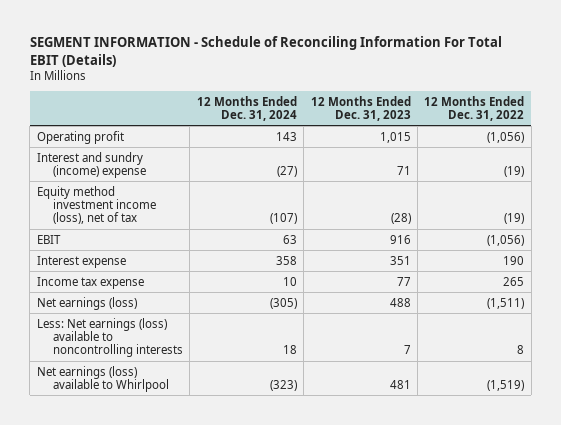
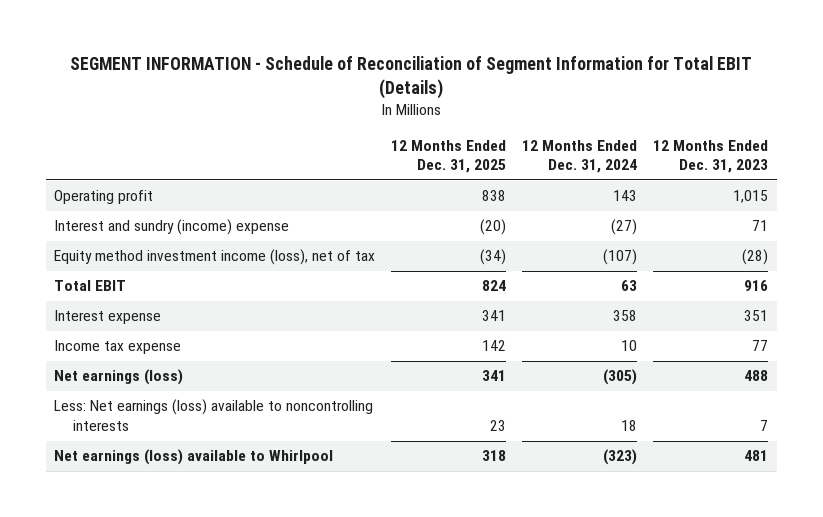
- SEGMENT INFORMATION - Schedule of Reconciling Information For Total EBIT (Details)
+ SEGMENT INFORMATION - Schedule of Reconciliation of Segment Information for Total EBIT (Details)
- | 12 Months Ended Dec. 31, 2024 | 12 Months Ended Dec. 31, 2023 | 12 Months Ended Dec. 31, 2022
+ | 12 Months Ended Dec. 31, 2025 | 12 Months Ended Dec. 31, 2024 | 12 Months Ended Dec. 31, 2023
- EBIT | 63 | 916 | (1,056)
+ Total EBIT | 824 | 63 | 916

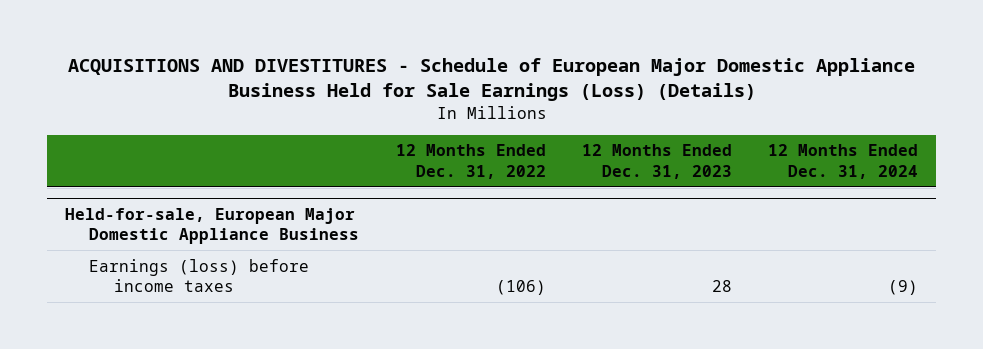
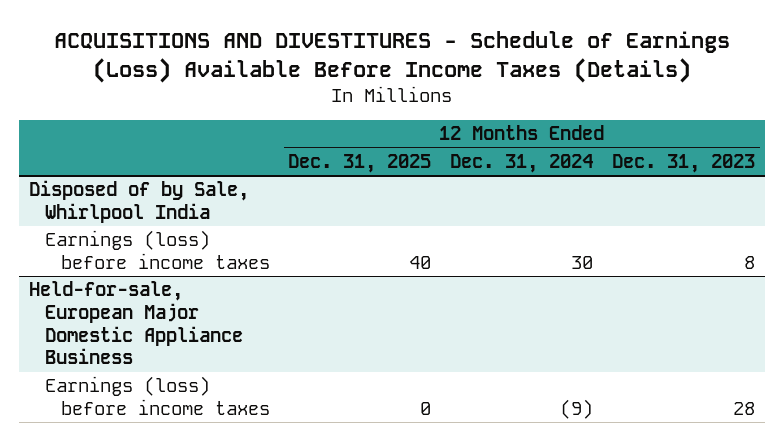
- ACQUISITIONS AND DIVESTITURES - Schedule of European Major Domestic Appliance Business Held for Sale Earnings (Loss) (Details)
+ ACQUISITIONS AND DIVESTITURES - Schedule of Earnings (Loss) Available Before Income Taxes (Details)
- | 12 Months Ended Dec. 31, 2022 | 12 Months Ended Dec. 31, 2023 | 12 Months Ended Dec. 31, 2024
+ | 12 Months Ended Dec. 31, 2025 | 12 Months Ended Dec. 31, 2024 | 12 Months Ended Dec. 31, 2023
+ Disposed of by Sale, Whirlpool India
+ Earnings (loss) before income taxes | 40 | 30 | 8

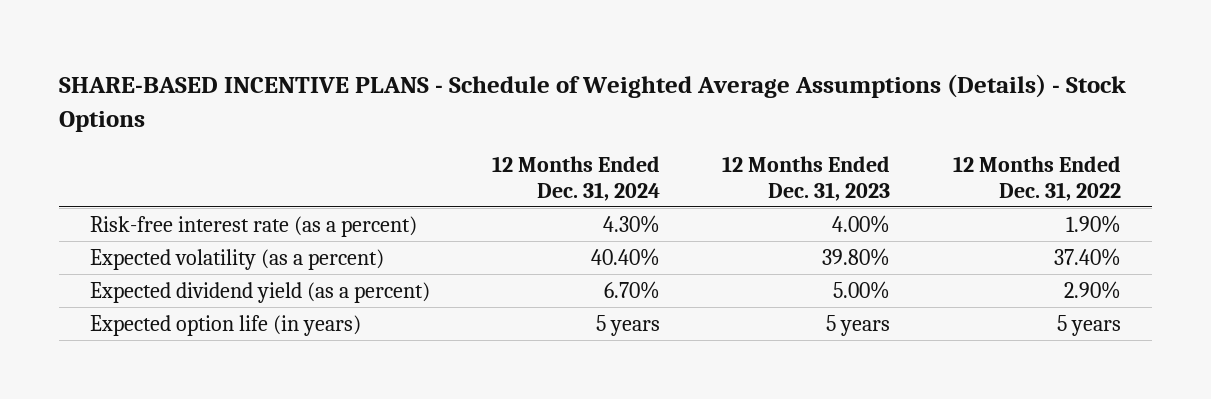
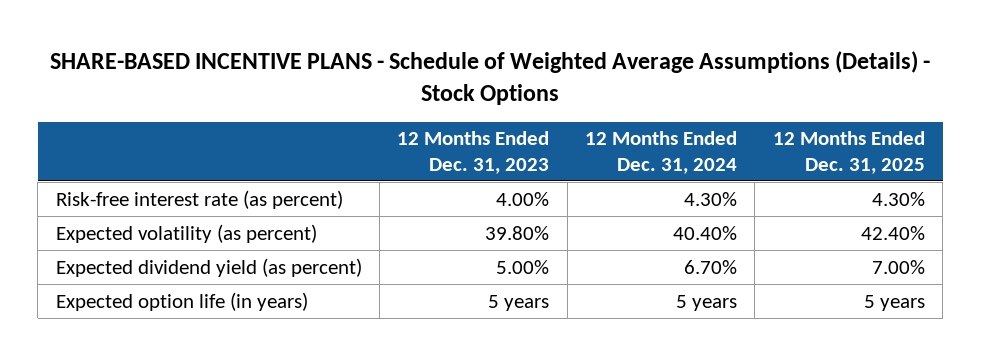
- | 12 Months Ended Dec. 31, 2024 | 12 Months Ended Dec. 31, 2023 | 12 Months Ended Dec. 31, 2022
+ | 12 Months Ended Dec. 31, 2023 | 12 Months Ended Dec. 31, 2024 | 12 Months Ended Dec. 31, 2025
- Risk-free interest rate (as a percent) | 4.30% | 4.00% | 1.90%
- Expected volatility (as a percent) | 40.40% | 39.80% | 37.40%
- Expected dividend yield (as a percent) | 6.70% | 5.00% | 2.90%
+ Risk-free interest rate (as percent) | 4.00% | 4.30% | 4.30%
+ Expected volatility (as percent) | 39.80% | 40.40% | 42.40%
+ Expected dividend yield (as percent) | 5.00% | 6.70% | 7.00%

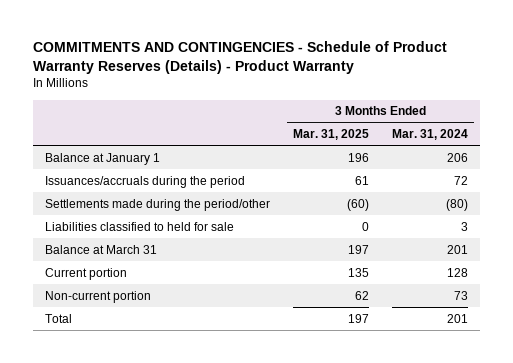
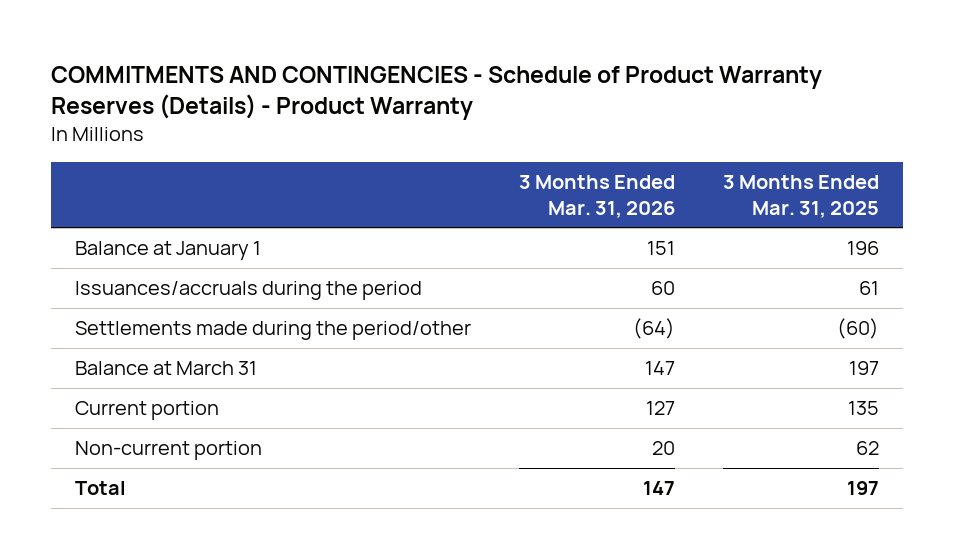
- | 3 Months Ended Mar. 31, 2025 | 3 Months Ended Mar. 31, 2024
+ | 3 Months Ended Mar. 31, 2026 | 3 Months Ended Mar. 31, 2025
- Liabilities classified to held for sale | 0 | 3

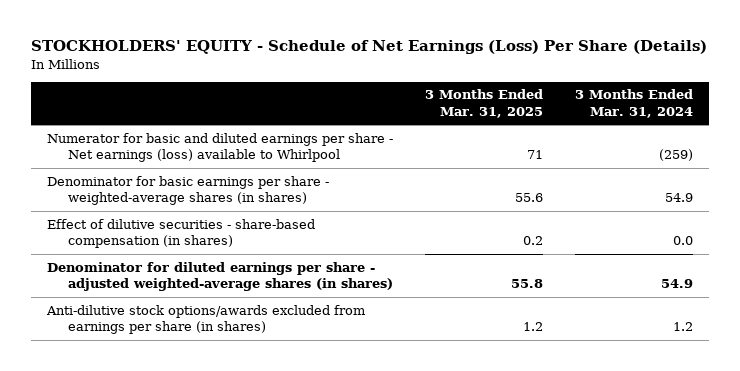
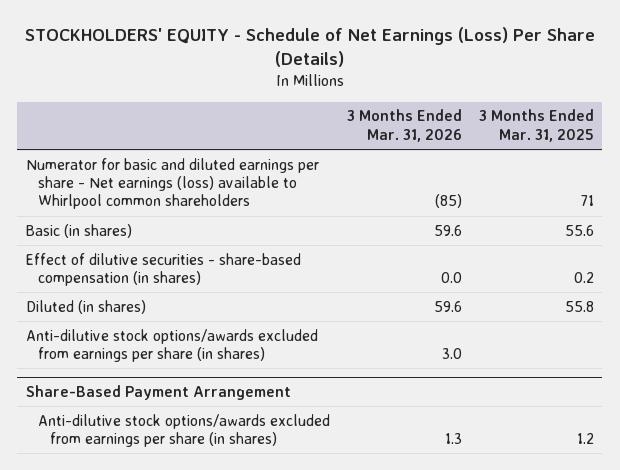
- | 3 Months Ended Mar. 31, 2025 | 3 Months Ended Mar. 31, 2024
+ | 3 Months Ended Mar. 31, 2026 | 3 Months Ended Mar. 31, 2025
- Numerator for basic and diluted earnings per share - Net earnings (loss) available to Whirlpool | 71 | (259)
- Denominator for basic earnings per share - weighted-average shares (in shares) | 55.6 | 54.9
+ Numerator for basic and diluted earnings per share - Net earnings (loss) available to Whirlpool common shareholders | (85) | 71
+ Basic (in shares) | 59.6 | 55.6
- Denominator for diluted earnings per share - adjusted weighted-average shares (in shares) | 55.8 | 54.9
+ Diluted (in shares) | 59.6 | 55.8
+ Anti-dilutive stock options/awards excluded from earnings per share (in shares) | 3.0 |
+ Share-Based Payment Arrangement

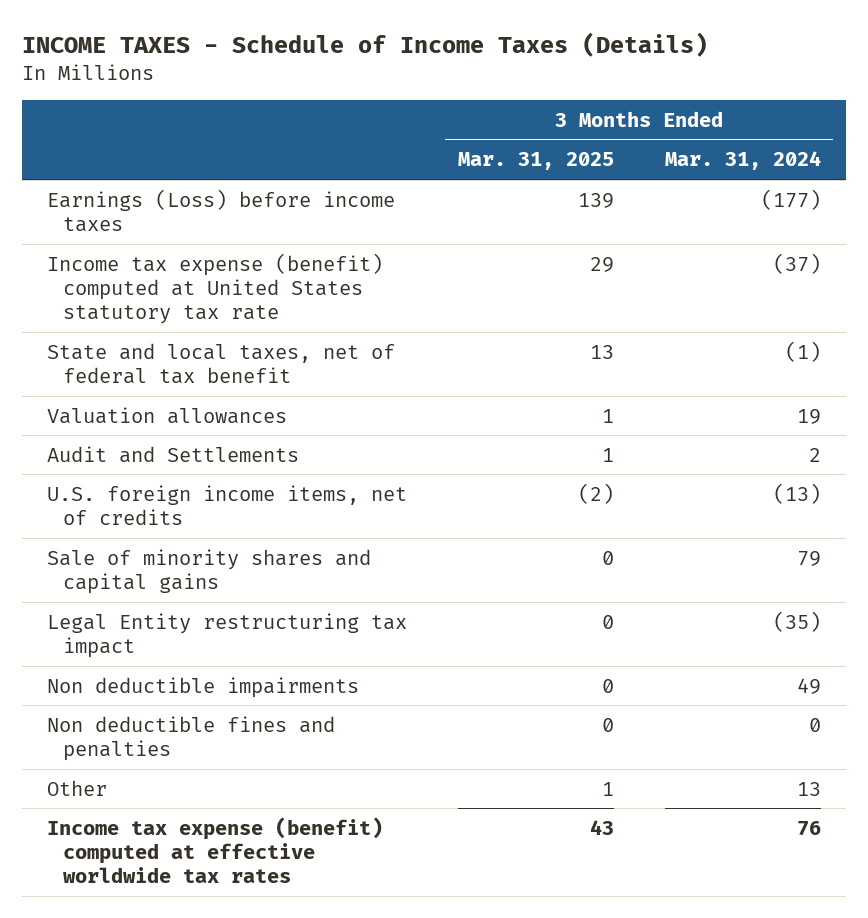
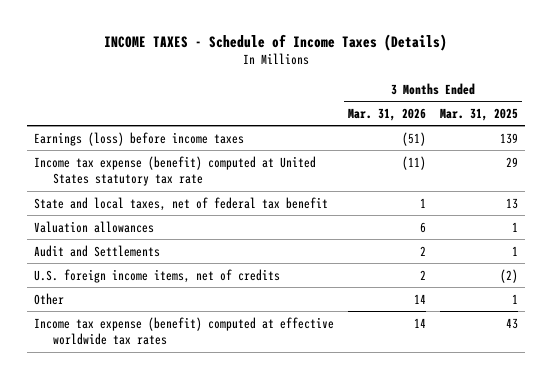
- | 3 Months Ended Mar. 31, 2025 | 3 Months Ended Mar. 31, 2024
+ | 3 Months Ended Mar. 31, 2026 | 3 Months Ended Mar. 31, 2025
- Earnings (Loss) before income taxes | 139 | (177)
+ Earnings (loss) before income taxes | (51) | 139
- Sale of minority shares and capital gains | 0 | 79
- Legal Entity restructuring tax impact | 0 | (35)
- Non deductible impairments | 0 | 49
- Non deductible fines and penalties | 0 | 0

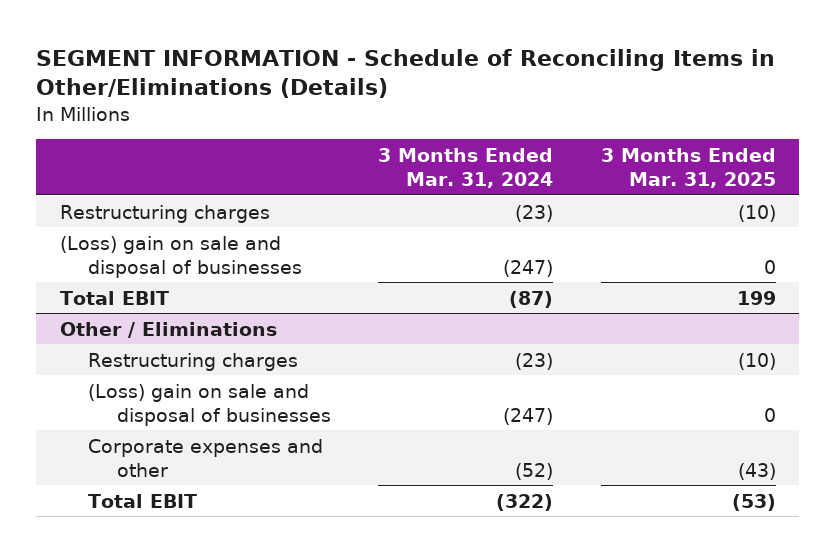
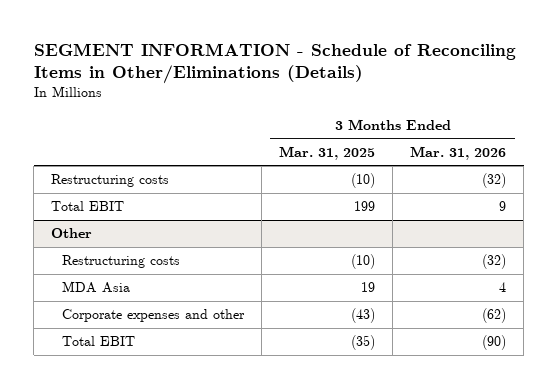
- | 3 Months Ended Mar. 31, 2024 | 3 Months Ended Mar. 31, 2025
+ | 3 Months Ended Mar. 31, 2025 | 3 Months Ended Mar. 31, 2026
- Restructuring charges | (23) | (10)
- (Loss) gain on sale and disposal of businesses | (247) | 0
+ Restructuring costs | (10) | (32)
- Other / Eliminations
- Restructuring charges | (23) | (10)
- (Loss) gain on sale and disposal of businesses | (247) | 0
+ Other
+ Restructuring costs | (10) | (32)
+ MDA Asia | 19 | 4
- Total EBIT | (322) | (53)
+ Total EBIT | (35) | (90)

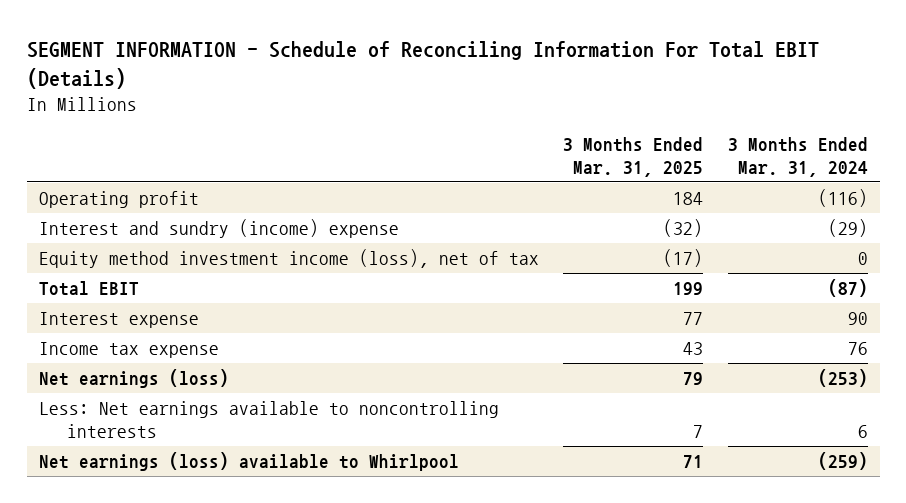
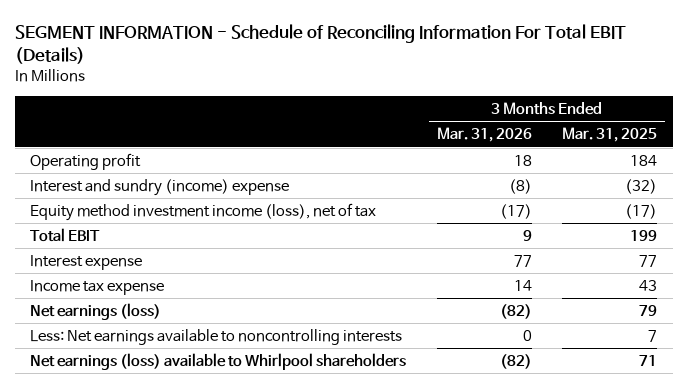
- | 3 Months Ended Mar. 31, 2025 | 3 Months Ended Mar. 31, 2024
+ | 3 Months Ended Mar. 31, 2026 | 3 Months Ended Mar. 31, 2025
- Net earnings (loss) available to Whirlpool | 71 | (259)
+ Net earnings (loss) available to Whirlpool shareholders | (82) | 71

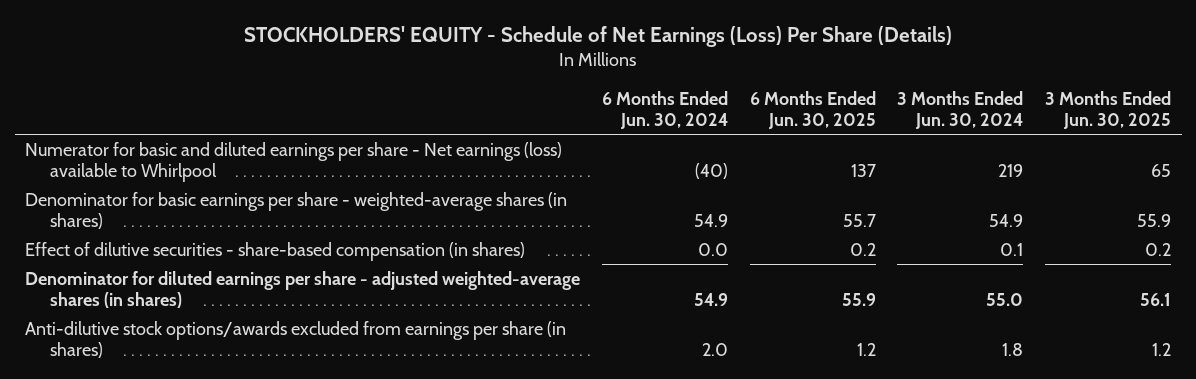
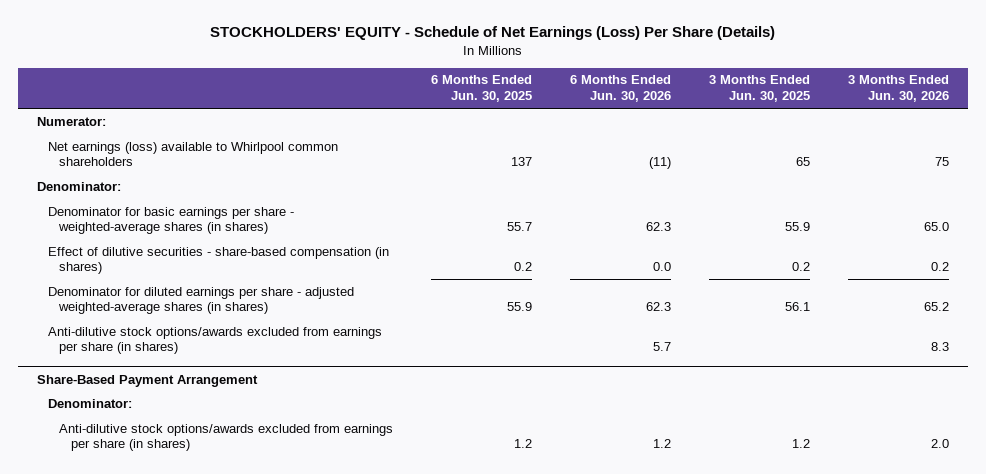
- | 6 Months Ended Jun. 30, 2024 | 6 Months Ended Jun. 30, 2025 | 3 Months Ended Jun. 30, 2024 | 3 Months Ended Jun. 30, 2025
+ | 6 Months Ended Jun. 30, 2025 | 6 Months Ended Jun. 30, 2026 | 3 Months Ended Jun. 30, 2025 | 3 Months Ended Jun. 30, 2026
- Numerator for basic and diluted earnings per share - Net earnings (loss) available to Whirlpool | (40) | 137 | 219 | 65
+ Numerator:
+ Net earnings (loss) available to Whirlpool common shareholders | 137 | (11) | 65 | 75
+ Denominator:
+ Anti-dilutive stock options/awards excluded from earnings per share (in shares) | | 5.7 | | 8.3
+ Share-Based Payment Arrangement
+ Denominator:

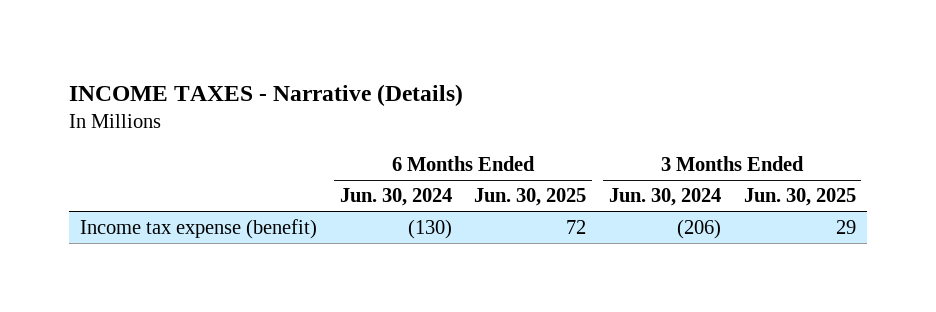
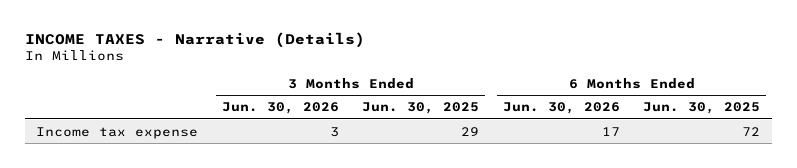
- | 6 Months Ended Jun. 30, 2024 | 6 Months Ended Jun. 30, 2025 | 3 Months Ended Jun. 30, 2024 | 3 Months Ended Jun. 30, 2025
+ | 3 Months Ended Jun. 30, 2026 | 3 Months Ended Jun. 30, 2025 | 6 Months Ended Jun. 30, 2026 | 6 Months Ended Jun. 30, 2025
- Income tax expense (benefit) | (130) | 72 | (206) | 29
+ Income tax expense | 3 | 29 | 17 | 72

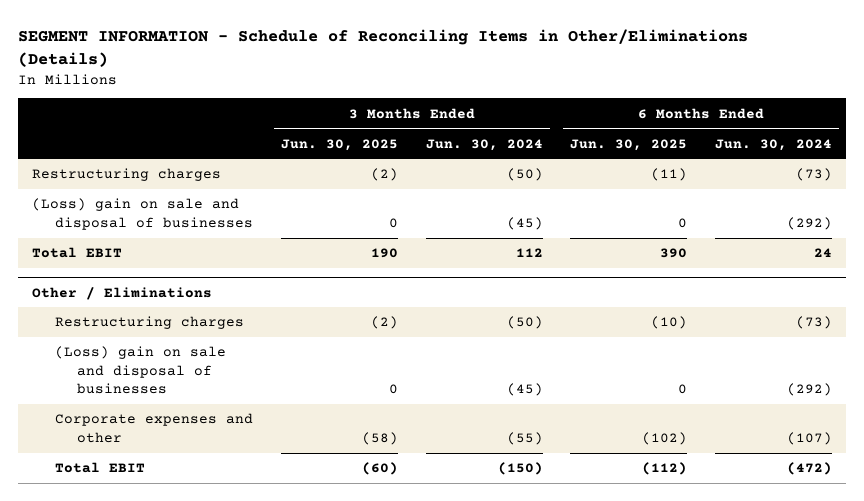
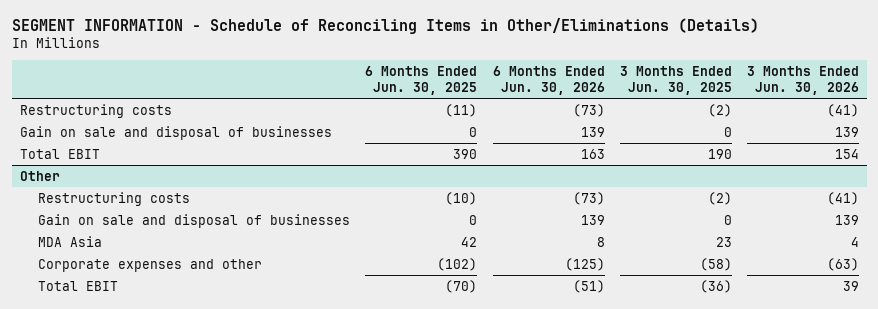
- | 3 Months Ended Jun. 30, 2025 | 3 Months Ended Jun. 30, 2024 | 6 Months Ended Jun. 30, 2025 | 6 Months Ended Jun. 30, 2024
+ | 6 Months Ended Jun. 30, 2025 | 6 Months Ended Jun. 30, 2026 | 3 Months Ended Jun. 30, 2025 | 3 Months Ended Jun. 30, 2026
- Restructuring charges | (2) | (50) | (11) | (73)
- (Loss) gain on sale and disposal of businesses | 0 | (45) | 0 | (292)
+ Restructuring costs | (11) | (73) | (2) | (41)
+ Gain on sale and disposal of businesses | 0 | 139 | 0 | 139
- Other / Eliminations
- Restructuring charges | (2) | (50) | (10) | (73)
- (Loss) gain on sale and disposal of businesses | 0 | (45) | 0 | (292)
+ Other
+ Restructuring costs | (10) | (73) | (2) | (41)
+ Gain on sale and disposal of businesses | 0 | 139 | 0 | 139
+ MDA Asia | 42 | 8 | 23 | 4
- Total EBIT | (60) | (150) | (112) | (472)
+ Total EBIT | (70) | (51) | (36) | 39

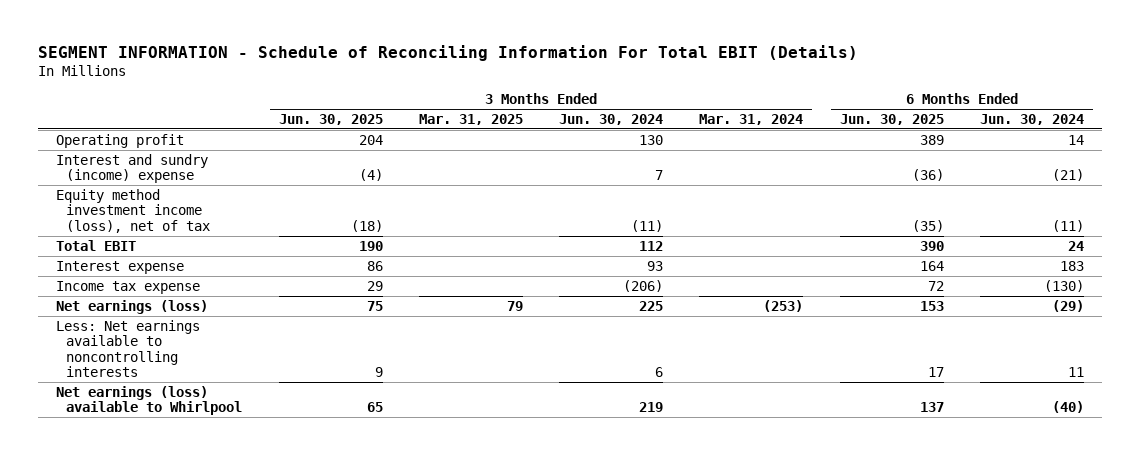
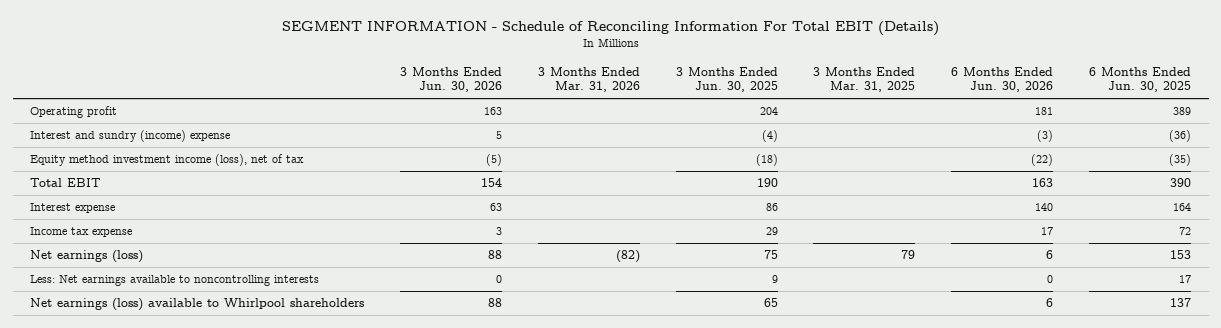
- | 3 Months Ended Jun. 30, 2025 | 3 Months Ended Mar. 31, 2025 | 3 Months Ended Jun. 30, 2024 | 3 Months Ended Mar. 31, 2024 | 6 Months Ended Jun. 30, 2025 | 6 Months Ended Jun. 30, 2024
+ | 3 Months Ended Jun. 30, 2026 | 3 Months Ended Mar. 31, 2026 | 3 Months Ended Jun. 30, 2025 | 3 Months Ended Mar. 31, 2025 | 6 Months Ended Jun. 30, 2026 | 6 Months Ended Jun. 30, 2025
- Net earnings (loss) available to Whirlpool | 65 | | 219 | | 137 | (40)
+ Net earnings (loss) available to Whirlpool shareholders | 88 | | 65 | | 6 | 137

